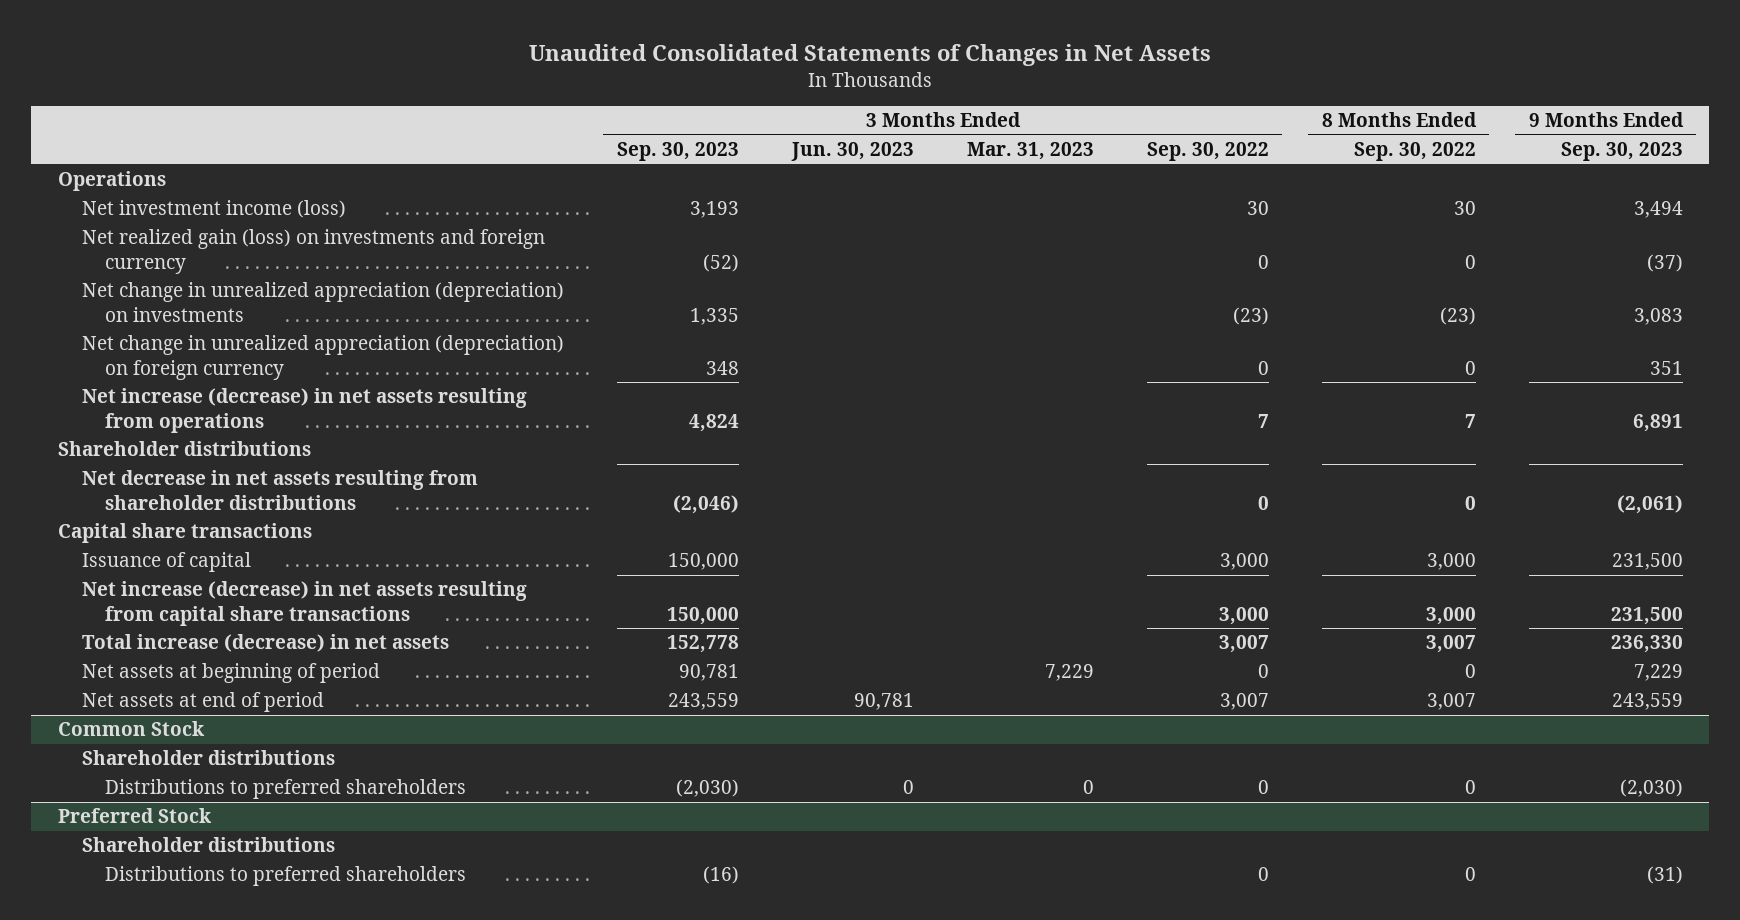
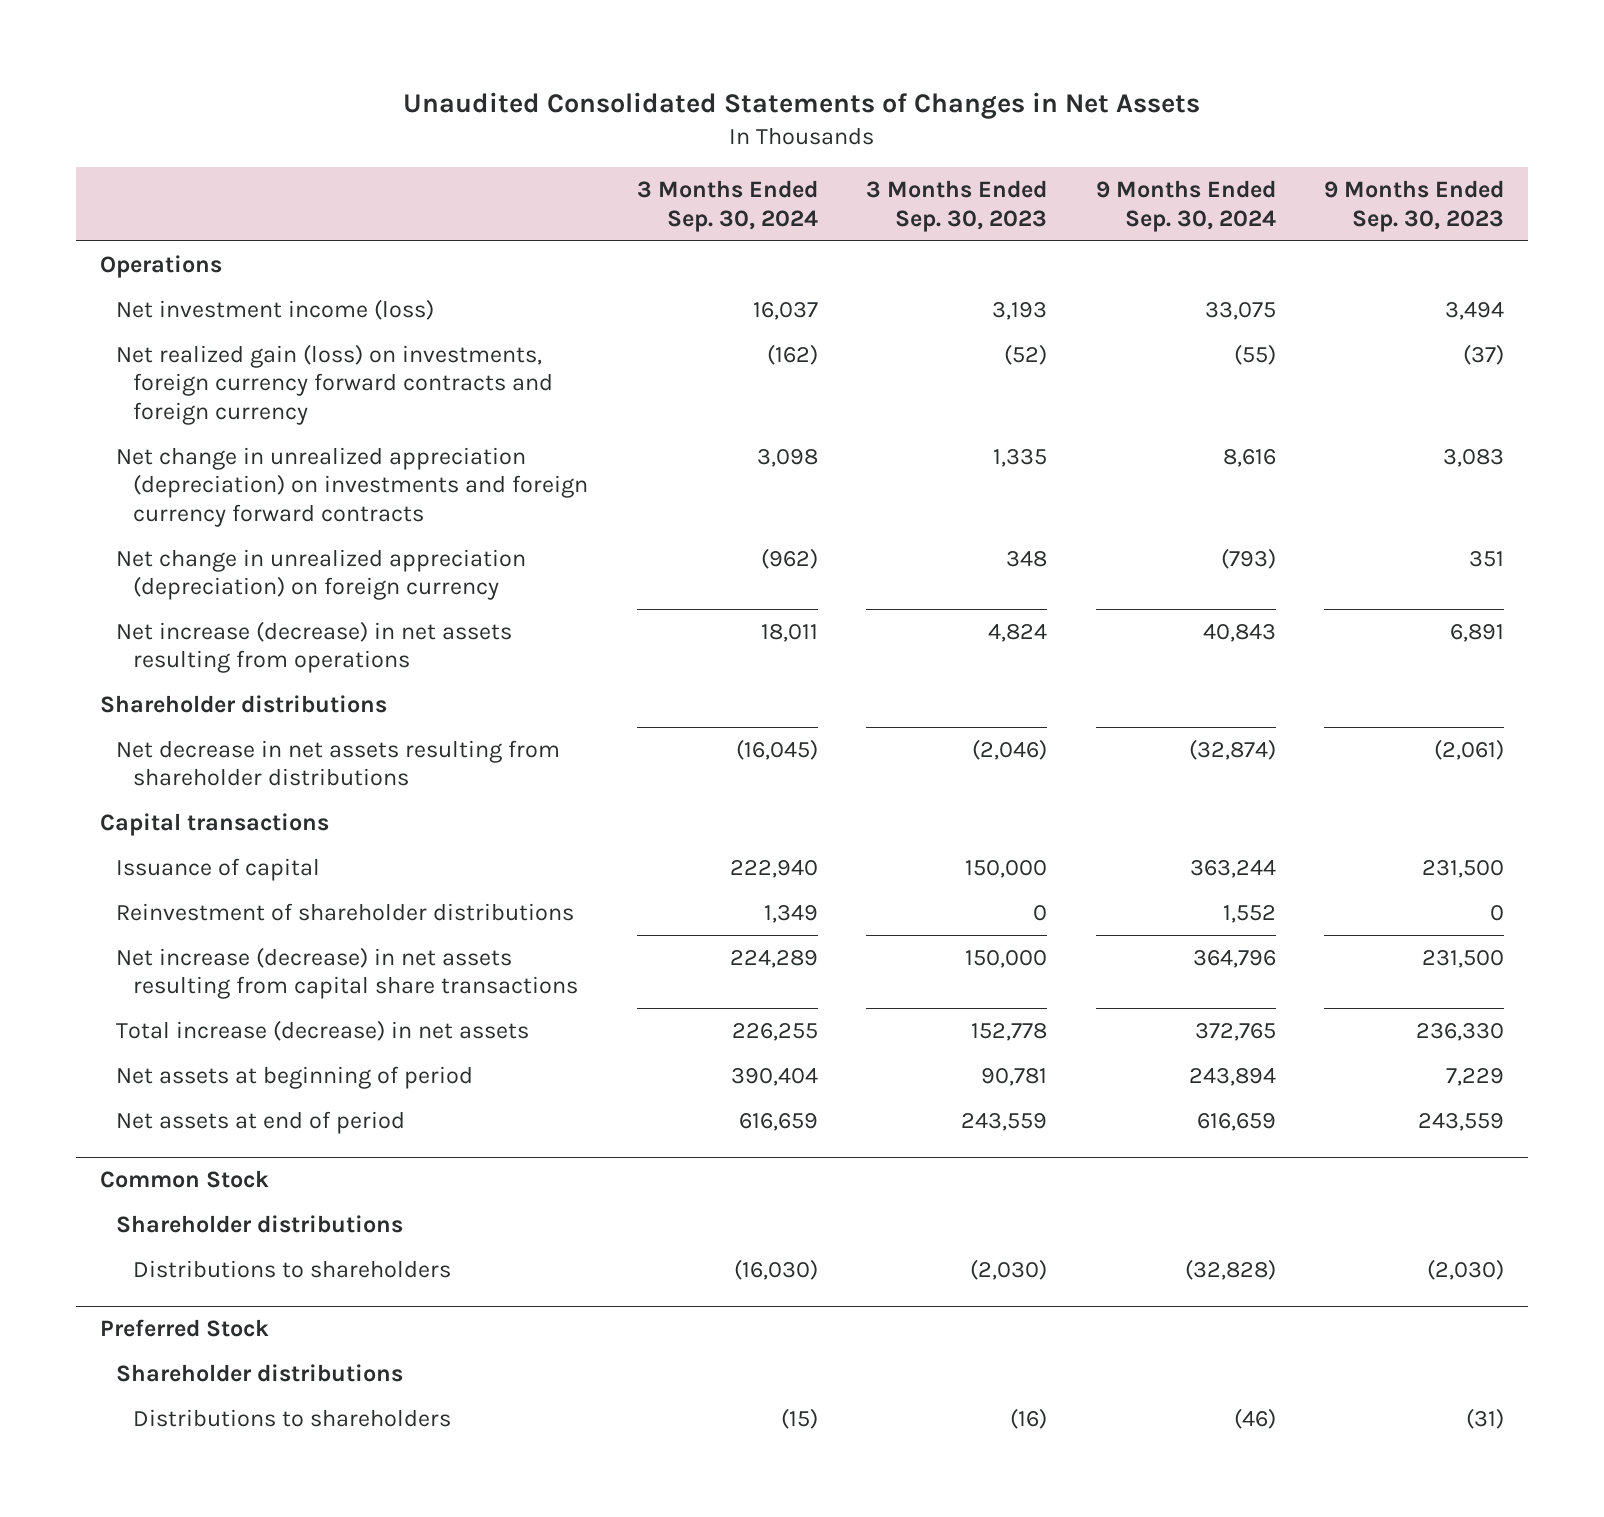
- | 3 Months Ended Sep. 30, 2023 | 3 Months Ended Jun. 30, 2023 | 3 Months Ended Mar. 31, 2023 | 3 Months Ended Sep. 30, 2022 | 8 Months Ended Sep. 30, 2022 | 9 Months Ended Sep. 30, 2023
+ | 3 Months Ended Sep. 30, 2024 | 3 Months Ended Sep. 30, 2023 | 9 Months Ended Sep. 30, 2024 | 9 Months Ended Sep. 30, 2023
- Net realized gain (loss) on investments and foreign currency | (52) | | | 0 | 0 | (37)
- Net change in unrealized appreciation (depreciation) on investments | 1,335 | | | (23) | (23) | 3,083
+ Net realized gain (loss) on investments, foreign currency forward contracts and foreign currency | (162) | (52) | (55) | (37)
+ Net change in unrealized appreciation (depreciation) on investments and foreign currency forward contracts | 3,098 | 1,335 | 8,616 | 3,083
- Capital share transactions
+ Capital transactions
+ Reinvestment of shareholder distributions | 1,349 | 0 | 1,552 | 0
@ Common Stock
- Distributions to preferred shareholders | (2,030) | 0 | 0 | 0 | 0 | (2,030)
+ Distributions to shareholders | (16,030) | (2,030) | (32,828) | (2,030)
@ Preferred Stock
- Distributions to preferred shareholders | (16) | | | 0 | 0 | (31)
+ Distributions to shareholders | (15) | (16) | (46) | (31)

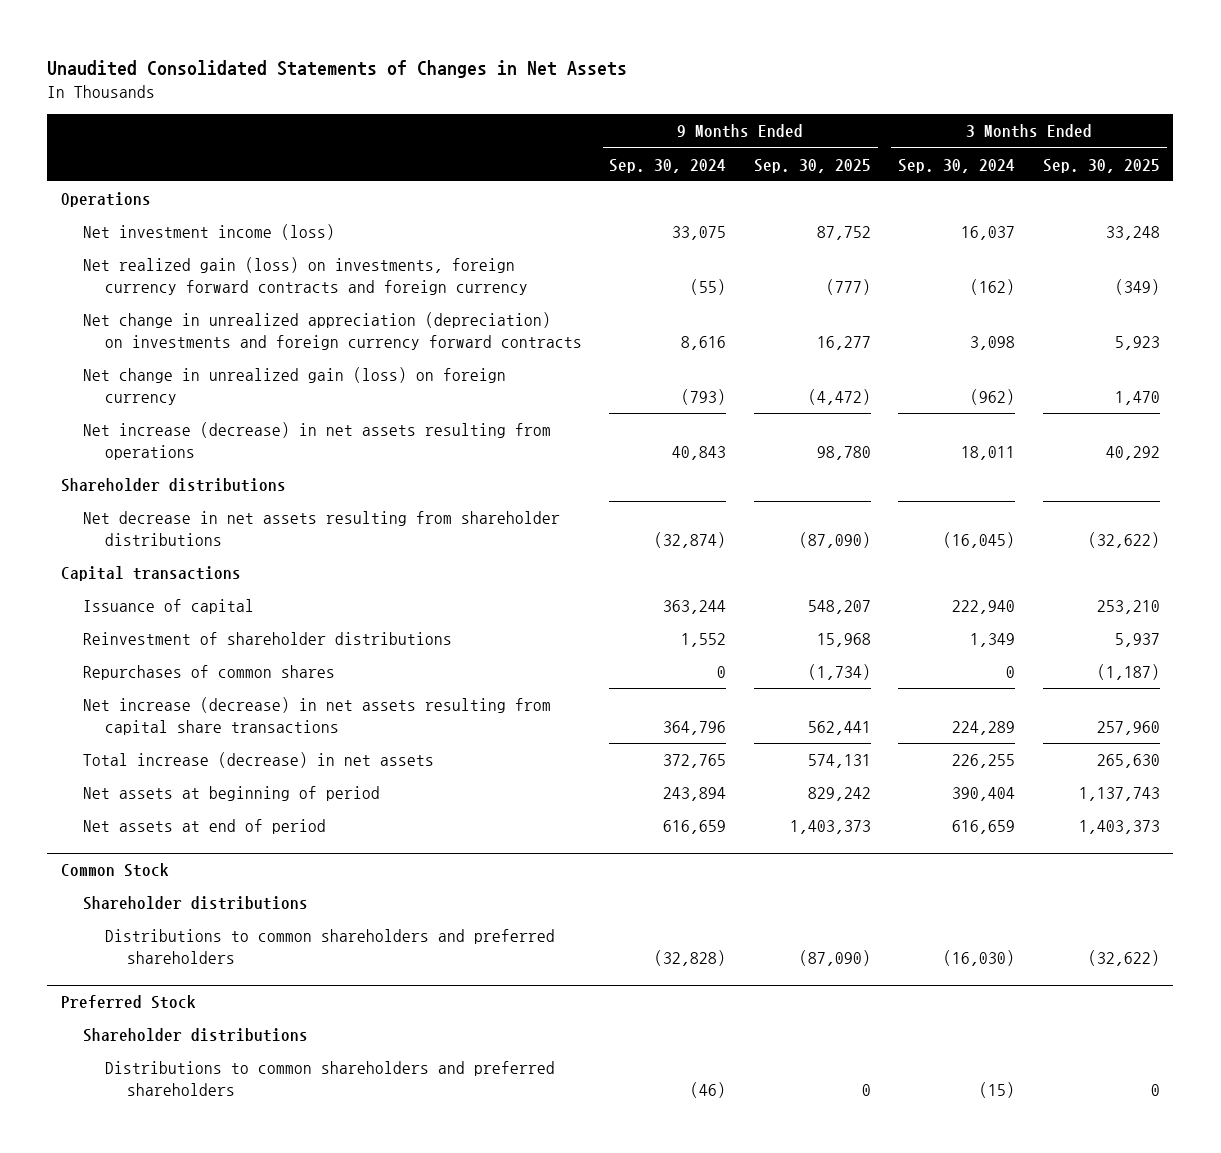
- | 3 Months Ended Sep. 30, 2024 | 3 Months Ended Sep. 30, 2023 | 9 Months Ended Sep. 30, 2024 | 9 Months Ended Sep. 30, 2023
+ | 9 Months Ended Sep. 30, 2024 | 9 Months Ended Sep. 30, 2025 | 3 Months Ended Sep. 30, 2024 | 3 Months Ended Sep. 30, 2025
- Net change in unrealized appreciation (depreciation) on foreign currency | (962) | 348 | (793) | 351
+ Net change in unrealized gain (loss) on foreign currency | (793) | (4,472) | (962) | 1,470
+ Repurchases of common shares | 0 | (1,734) | 0 | (1,187)
@ Common Stock
- Distributions to shareholders | (16,030) | (2,030) | (32,828) | (2,030)
+ Distributions to common shareholders and preferred shareholders | (32,828) | (87,090) | (16,030) | (32,622)
@ Preferred Stock
- Distributions to shareholders | (15) | (16) | (46) | (31)
+ Distributions to common shareholders and preferred shareholders | (46) | 0 | (15) | 0

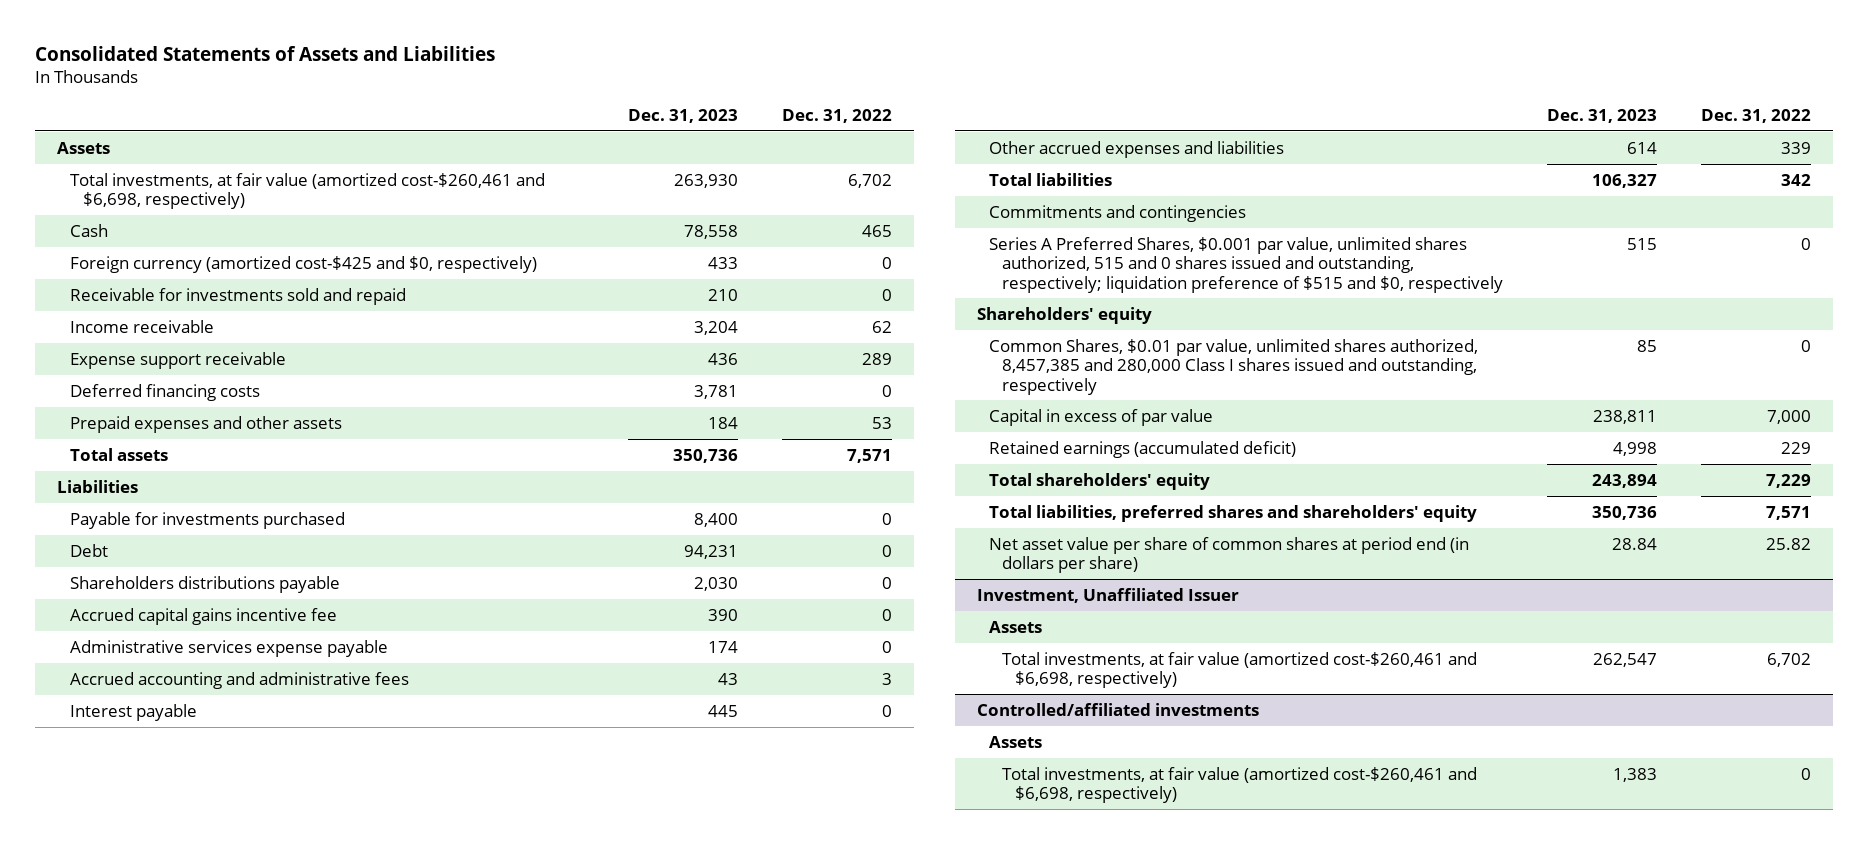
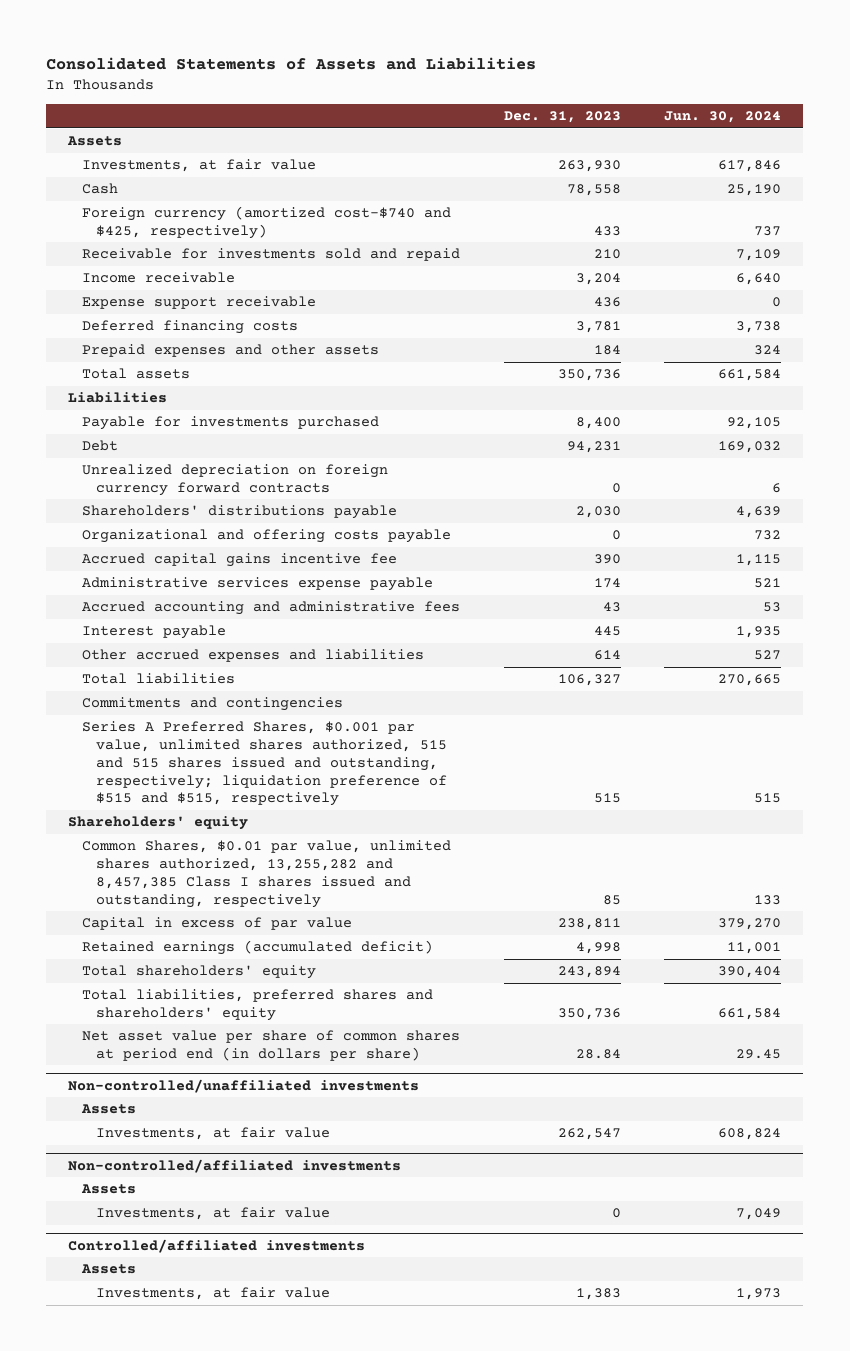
- | Dec. 31, 2023 | Dec. 31, 2022
+ | Dec. 31, 2023 | Jun. 30, 2024
- Total investments, at fair value (amortized cost-$260,461 and $6,698, respectively) | 263,930 | 6,702
+ Investments, at fair value | 263,930 | 617,846
- Foreign currency (amortized cost-$425 and $0, respectively) | 433 | 0
+ Foreign currency (amortized cost-$740 and $425, respectively) | 433 | 737
- Shareholders distributions payable | 2,030 | 0
+ Unrealized depreciation on foreign currency forward contracts | 0 | 6
+ Shareholders' distributions payable | 2,030 | 4,639
+ Organizational and offering costs payable | 0 | 732
- Series A Preferred Shares, $0.001 par value, unlimited shares authorized, 515 and 0 shares issued and outstanding, respectively; liquidation preference of $515 and $0, respectively | 515 | 0
+ Series A Preferred Shares, $0.001 par value, unlimited shares authorized, 515 and 515 shares issued and outstanding, respectively; liquidation preference of $515 and $515, respectively | 515 | 515
- Common Shares, $0.01 par value, unlimited shares authorized, 8,457,385 and 280,000 Class I shares issued and outstanding, respectively | 85 | 0
+ Common Shares, $0.01 par value, unlimited shares authorized, 13,255,282 and 8,457,385 Class I shares issued and outstanding, respectively | 85 | 133
- Investment, Unaffiliated Issuer
+ Non-controlled/unaffiliated investments
- Total investments, at fair value (amortized cost-$260,461 and $6,698, respectively) | 262,547 | 6,702
+ Investments, at fair value | 262,547 | 608,824
+ Non-controlled/affiliated investments
+ Assets
+ Investments, at fair value | 0 | 7,049
@ Controlled/affiliated investments
- Total investments, at fair value (amortized cost-$260,461 and $6,698, respectively) | 1,383 | 0
+ Investments, at fair value | 1,383 | 1,973

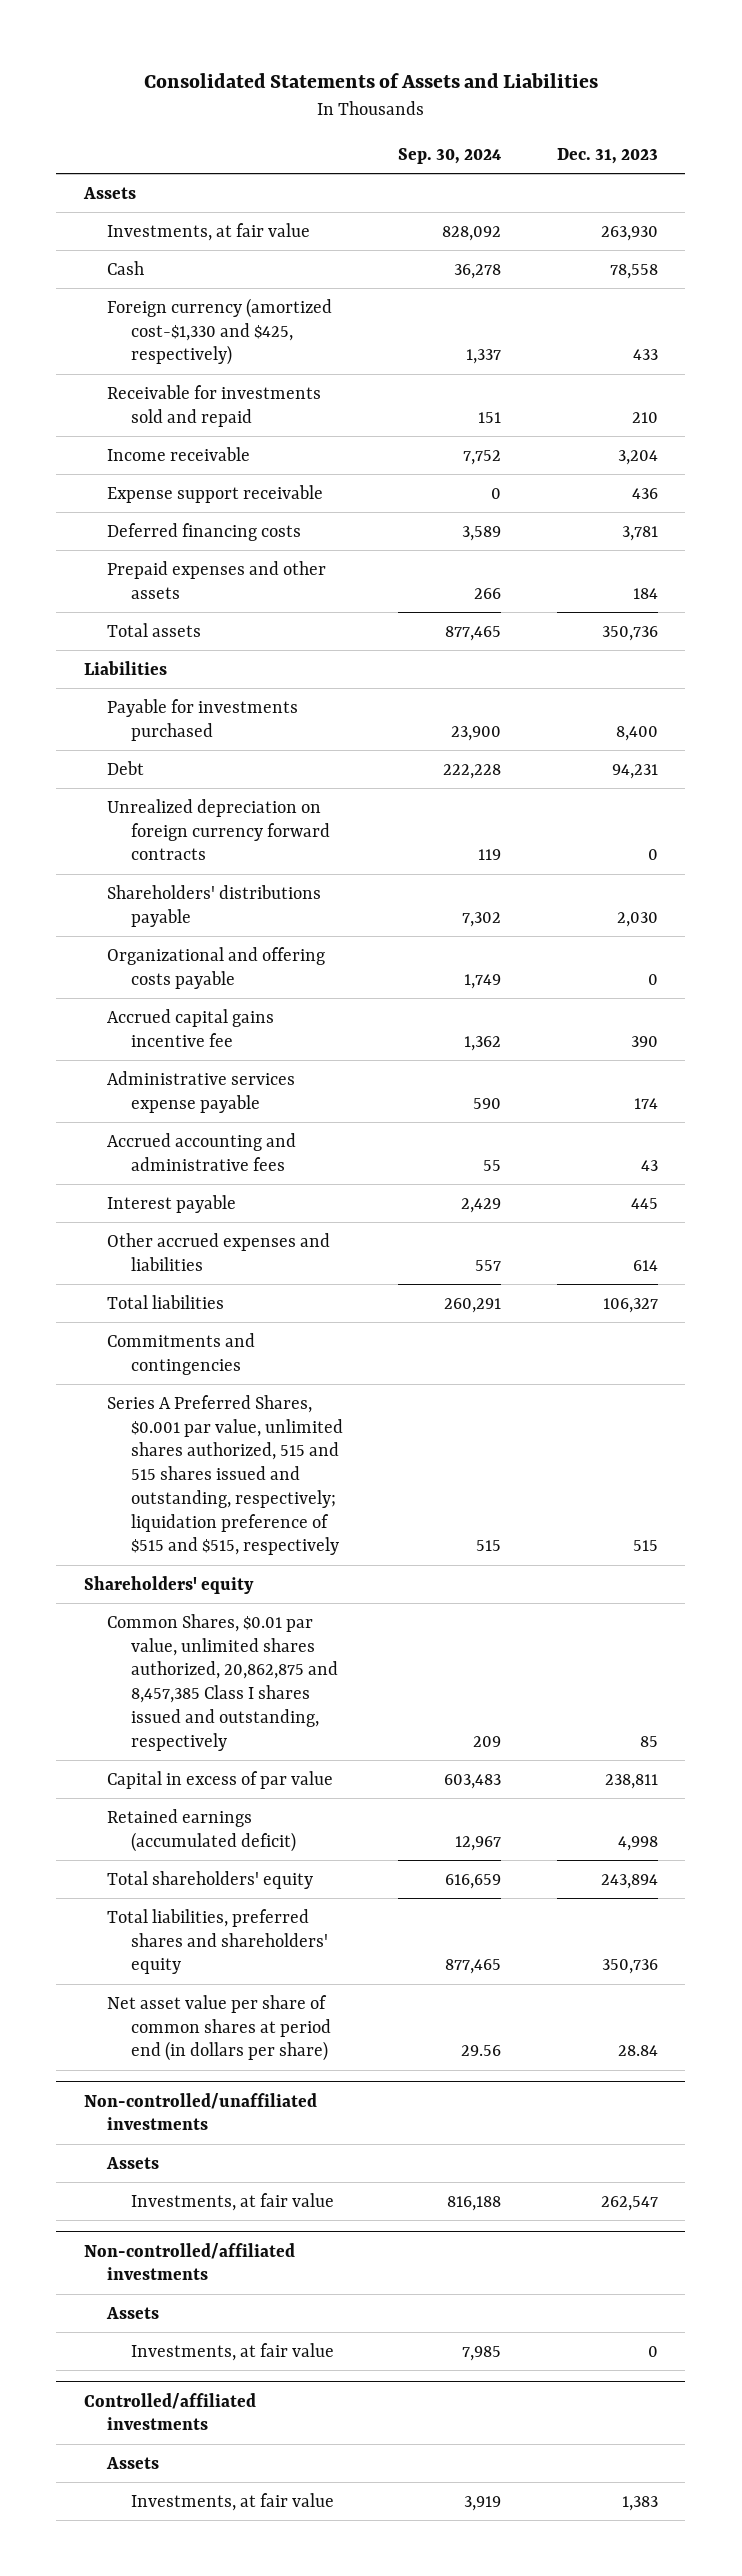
- | Dec. 31, 2023 | Jun. 30, 2024
+ | Sep. 30, 2024 | Dec. 31, 2023
- Foreign currency (amortized cost-$740 and $425, respectively) | 433 | 737
+ Foreign currency (amortized cost-$1,330 and $425, respectively) | 1,337 | 433
- Common Shares, $0.01 par value, unlimited shares authorized, 13,255,282 and 8,457,385 Class I shares issued and outstanding, respectively | 85 | 133
+ Common Shares, $0.01 par value, unlimited shares authorized, 20,862,875 and 8,457,385 Class I shares issued and outstanding, respectively | 209 | 85

